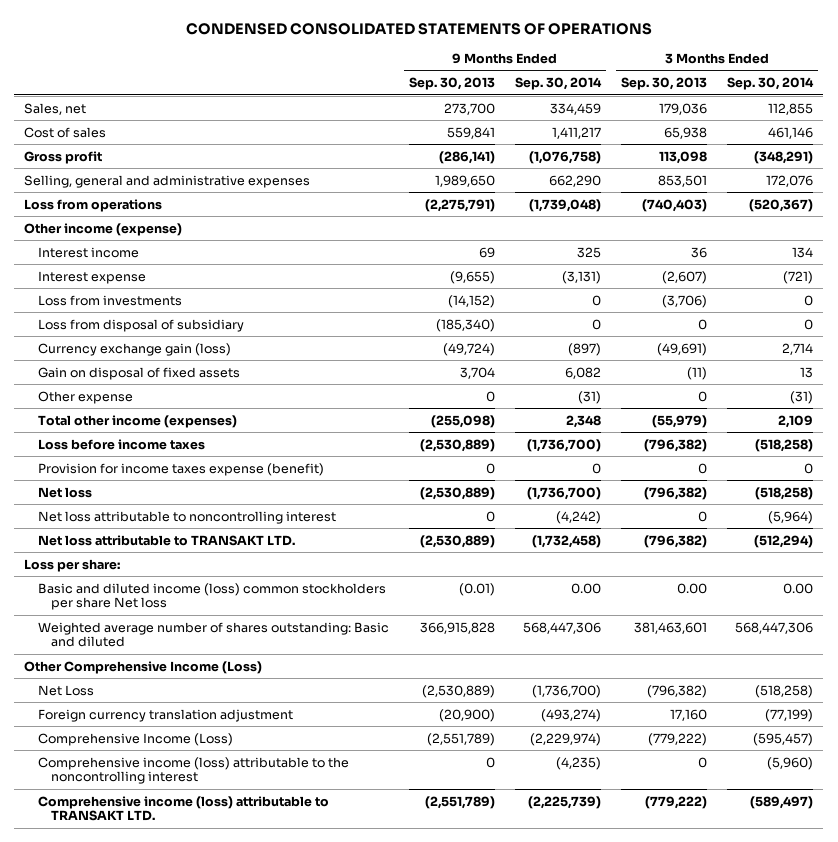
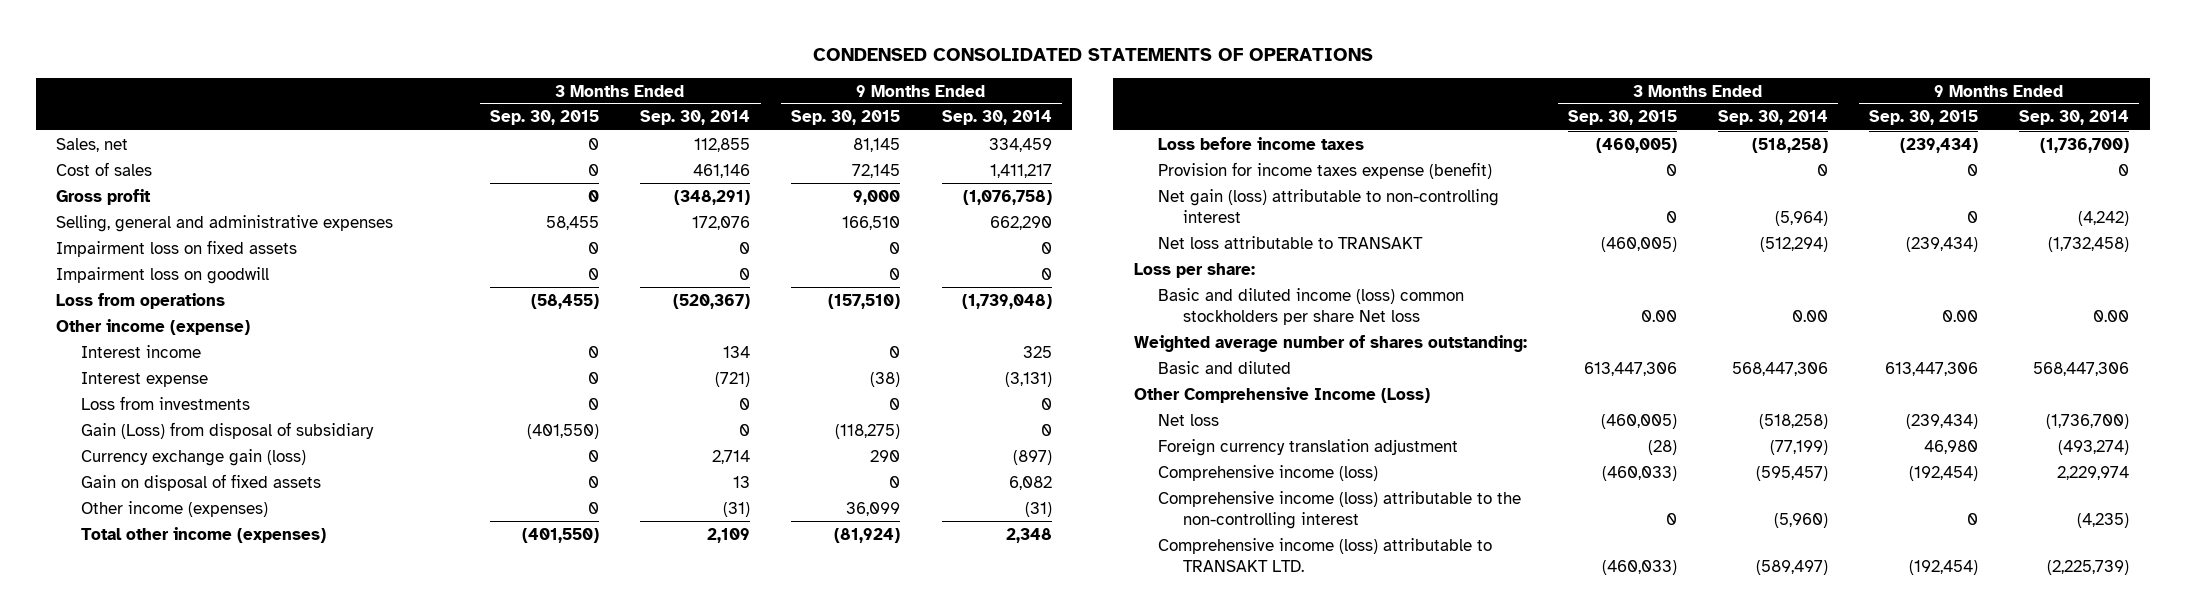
- | 9 Months Ended Sep. 30, 2013 | 9 Months Ended Sep. 30, 2014 | 3 Months Ended Sep. 30, 2013 | 3 Months Ended Sep. 30, 2014
+ | 3 Months Ended Sep. 30, 2015 | 3 Months Ended Sep. 30, 2014 | 9 Months Ended Sep. 30, 2015 | 9 Months Ended Sep. 30, 2014
+ Impairment loss on fixed assets | 0 | 0 | 0 | 0
+ Impairment loss on goodwill | 0 | 0 | 0 | 0
- Loss from disposal of subsidiary | (185,340) | 0 | 0 | 0
+ Gain (Loss) from disposal of subsidiary | (401,550) | 0 | (118,275) | 0
- Other expense | 0 | (31) | 0 | (31)
+ Other income (expenses) | 0 | (31) | 36,099 | (31)
- Net loss attributable to noncontrolling interest | 0 | (4,242) | 0 | (5,964)
- Net loss attributable to TRANSAKT LTD. | (2,530,889) | (1,732,458) | (796,382) | (512,294)
+ Net gain (loss) attributable to non-controlling interest | 0 | (5,964) | 0 | (4,242)
+ Net loss attributable to TRANSAKT | (460,005) | (512,294) | (239,434) | (1,732,458)
- Weighted average number of shares outstanding: Basic and diluted | 366,915,828 | 568,447,306 | 381,463,601 | 568,447,306
+ Weighted average number of shares outstanding:
+ Basic and diluted | 613,447,306 | 568,447,306 | 613,447,306 | 568,447,306
- Net Loss | (2,530,889) | (1,736,700) | (796,382) | (518,258)
moved down: Net loss | (460,005) | (518,258) | (239,434) | (1,736,700)
- Comprehensive Income (Loss) | (2,551,789) | (2,229,974) | (779,222) | (595,457)
- Comprehensive income (loss) attributable to the noncontrolling interest | 0 | (4,235) | 0 | (5,960)
+ Comprehensive income (loss) | (460,033) | (595,457) | (192,454) | 2,229,974
+ Comprehensive income (loss) attributable to the non-controlling interest | 0 | (5,960) | 0 | (4,235)

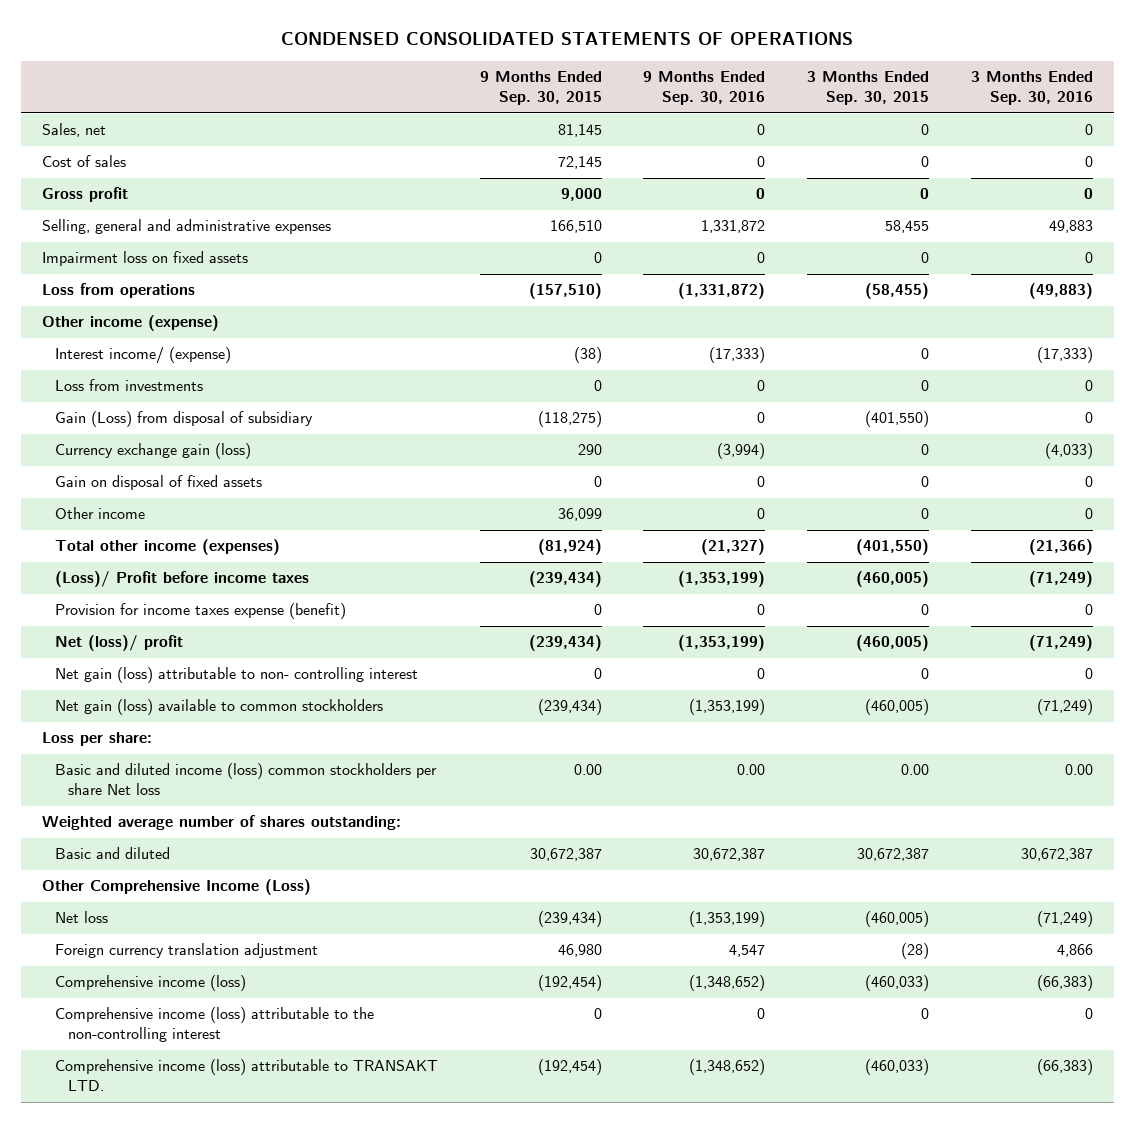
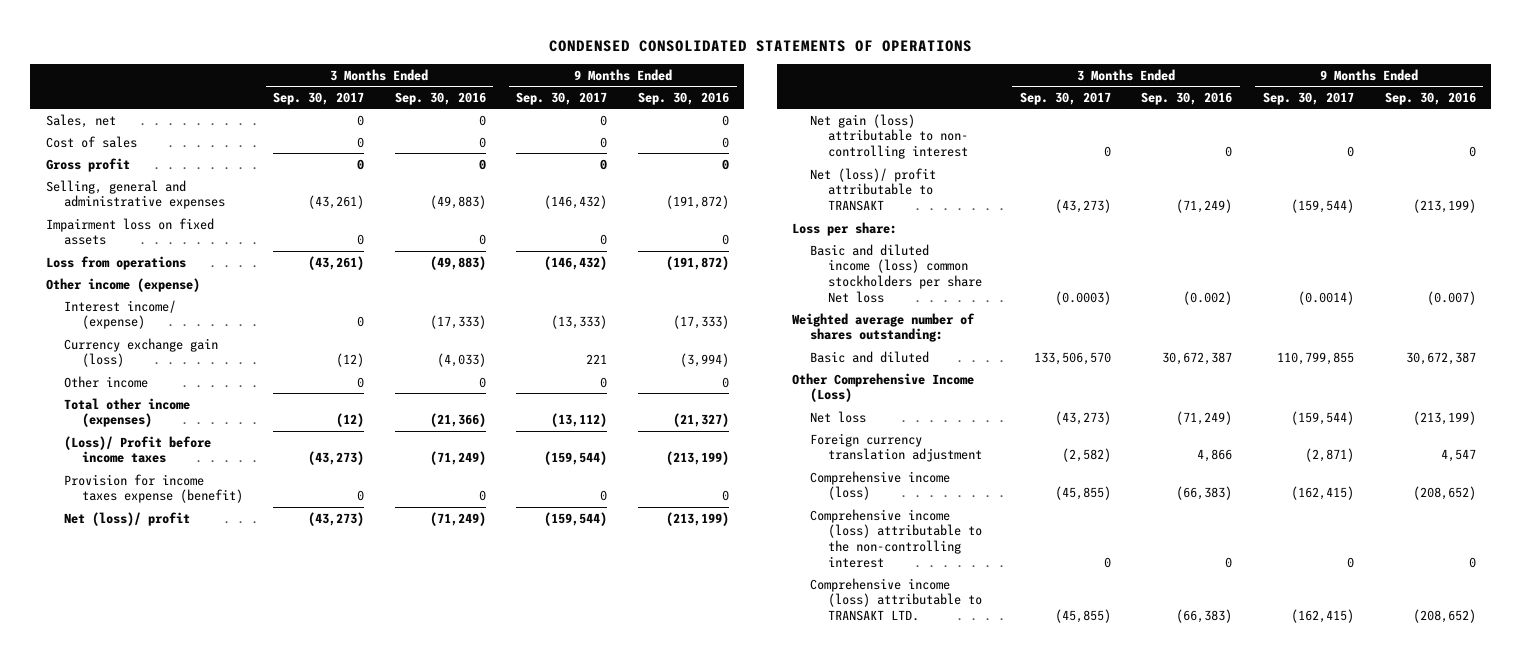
- | 9 Months Ended Sep. 30, 2015 | 9 Months Ended Sep. 30, 2016 | 3 Months Ended Sep. 30, 2015 | 3 Months Ended Sep. 30, 2016
+ | 3 Months Ended Sep. 30, 2017 | 3 Months Ended Sep. 30, 2016 | 9 Months Ended Sep. 30, 2017 | 9 Months Ended Sep. 30, 2016
- Selling, general and administrative expenses | 166,510 | 1,331,872 | 58,455 | 49,883
+ Selling, general and administrative expenses | (43,261) | (49,883) | (146,432) | (191,872)
- Loss from operations | (157,510) | (1,331,872) | (58,455) | (49,883)
+ Loss from operations | (43,261) | (49,883) | (146,432) | (191,872)
- Loss from investments | 0 | 0 | 0 | 0
- Gain (Loss) from disposal of subsidiary | (118,275) | 0 | (401,550) | 0
- Gain on disposal of fixed assets | 0 | 0 | 0 | 0
- (Loss)/ Profit before income taxes | (239,434) | (1,353,199) | (460,005) | (71,249)
+ (Loss)/ Profit before income taxes | (43,273) | (71,249) | (159,544) | (213,199)
- Net (loss)/ profit | (239,434) | (1,353,199) | (460,005) | (71,249)
+ Net (loss)/ profit | (43,273) | (71,249) | (159,544) | (213,199)
- Net gain (loss) available to common stockholders | (239,434) | (1,353,199) | (460,005) | (71,249)
+ Net (loss)/ profit attributable to TRANSAKT | (43,273) | (71,249) | (159,544) | (213,199)
- Basic and diluted income (loss) common stockholders per share Net loss | 0.00 | 0.00 | 0.00 | 0.00
+ Basic and diluted income (loss) common stockholders per share Net loss | (0.0003) | (0.002) | (0.0014) | (0.007)
- Net loss | (239,434) | (1,353,199) | (460,005) | (71,249)
+ Net loss | (43,273) | (71,249) | (159,544) | (213,199)
- Comprehensive income (loss) | (192,454) | (1,348,652) | (460,033) | (66,383)
+ Comprehensive income (loss) | (45,855) | (66,383) | (162,415) | (208,652)
- Comprehensive income (loss) attributable to TRANSAKT LTD. | (192,454) | (1,348,652) | (460,033) | (66,383)
+ Comprehensive income (loss) attributable to TRANSAKT LTD. | (45,855) | (66,383) | (162,415) | (208,652)

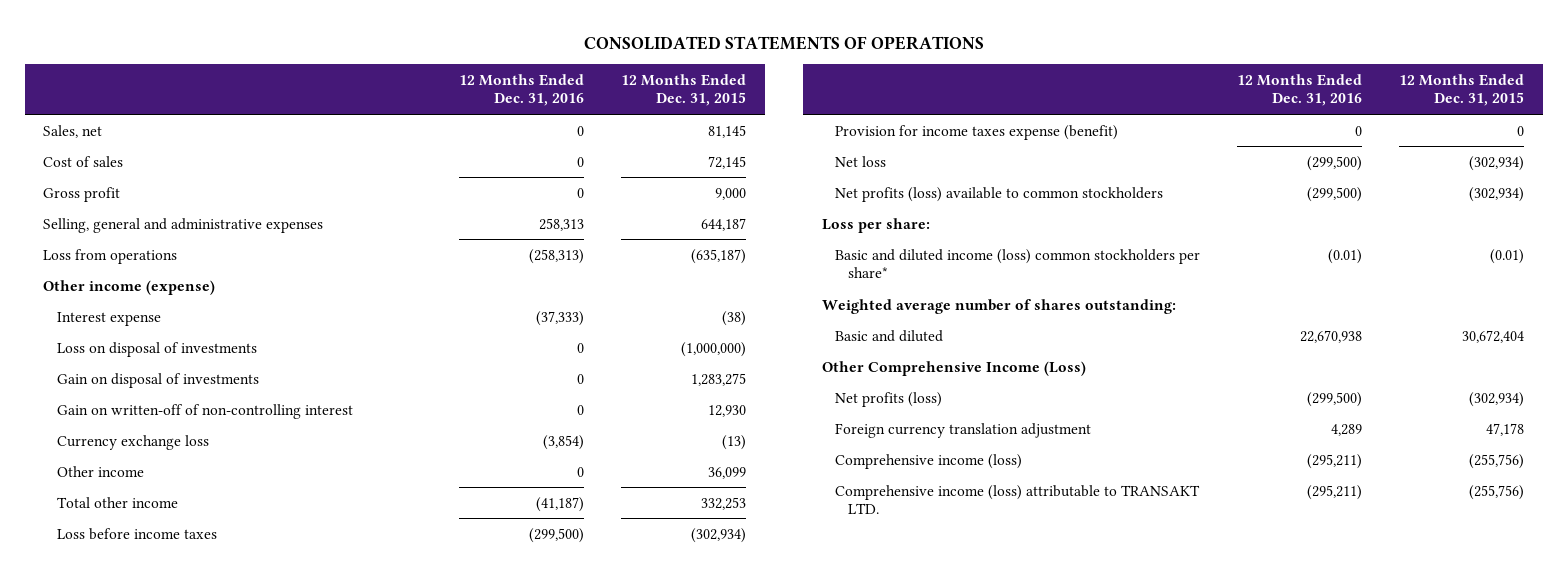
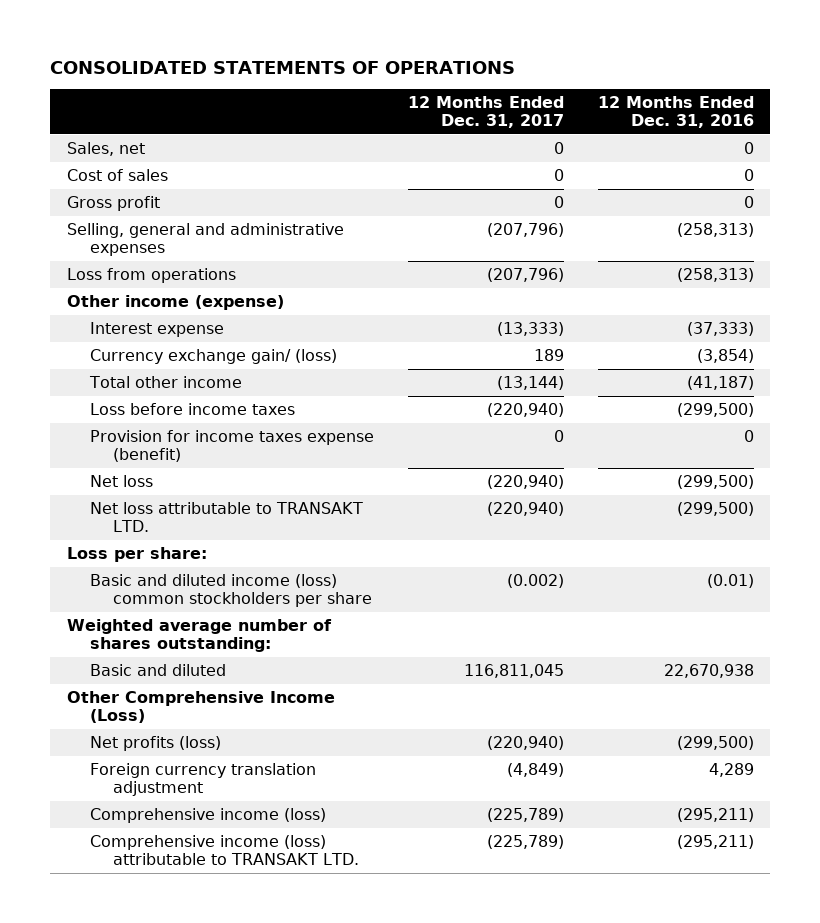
- | 12 Months Ended Dec. 31, 2016 | 12 Months Ended Dec. 31, 2015
+ | 12 Months Ended Dec. 31, 2017 | 12 Months Ended Dec. 31, 2016
- Selling, general and administrative expenses | 258,313 | 644,187
+ Selling, general and administrative expenses | (207,796) | (258,313)
- Loss on disposal of investments | 0 | (1,000,000)
- Gain on disposal of investments | 0 | 1,283,275
- Gain on written-off of non-controlling interest | 0 | 12,930
- Currency exchange loss | (3,854) | (13)
- Other income | 0 | 36,099
+ Currency exchange gain/ (loss) | 189 | (3,854)
- Net profits (loss) available to common stockholders | (299,500) | (302,934)
+ Net loss attributable to TRANSAKT LTD. | (220,940) | (299,500)
- Basic and diluted income (loss) common stockholders per share* | (0.01) | (0.01)
+ Basic and diluted income (loss) common stockholders per share | (0.002) | (0.01)

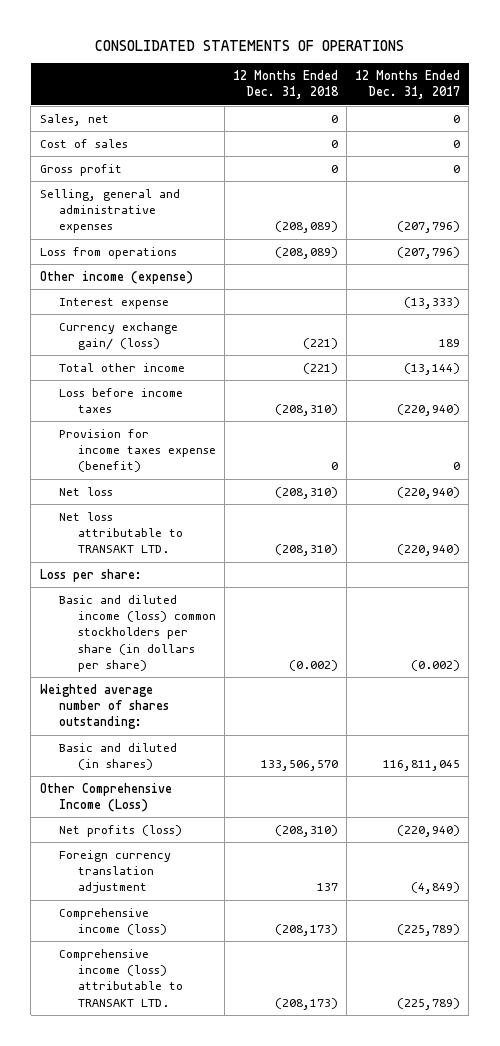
- | 12 Months Ended Dec. 31, 2017 | 12 Months Ended Dec. 31, 2016
+ | 12 Months Ended Dec. 31, 2018 | 12 Months Ended Dec. 31, 2017
- Basic and diluted income (loss) common stockholders per share | (0.002) | (0.01)
+ Basic and diluted income (loss) common stockholders per share (in dollars per share) | (0.002) | (0.002)
- Basic and diluted | 116,811,045 | 22,670,938
+ Basic and diluted (in shares) | 133,506,570 | 116,811,045

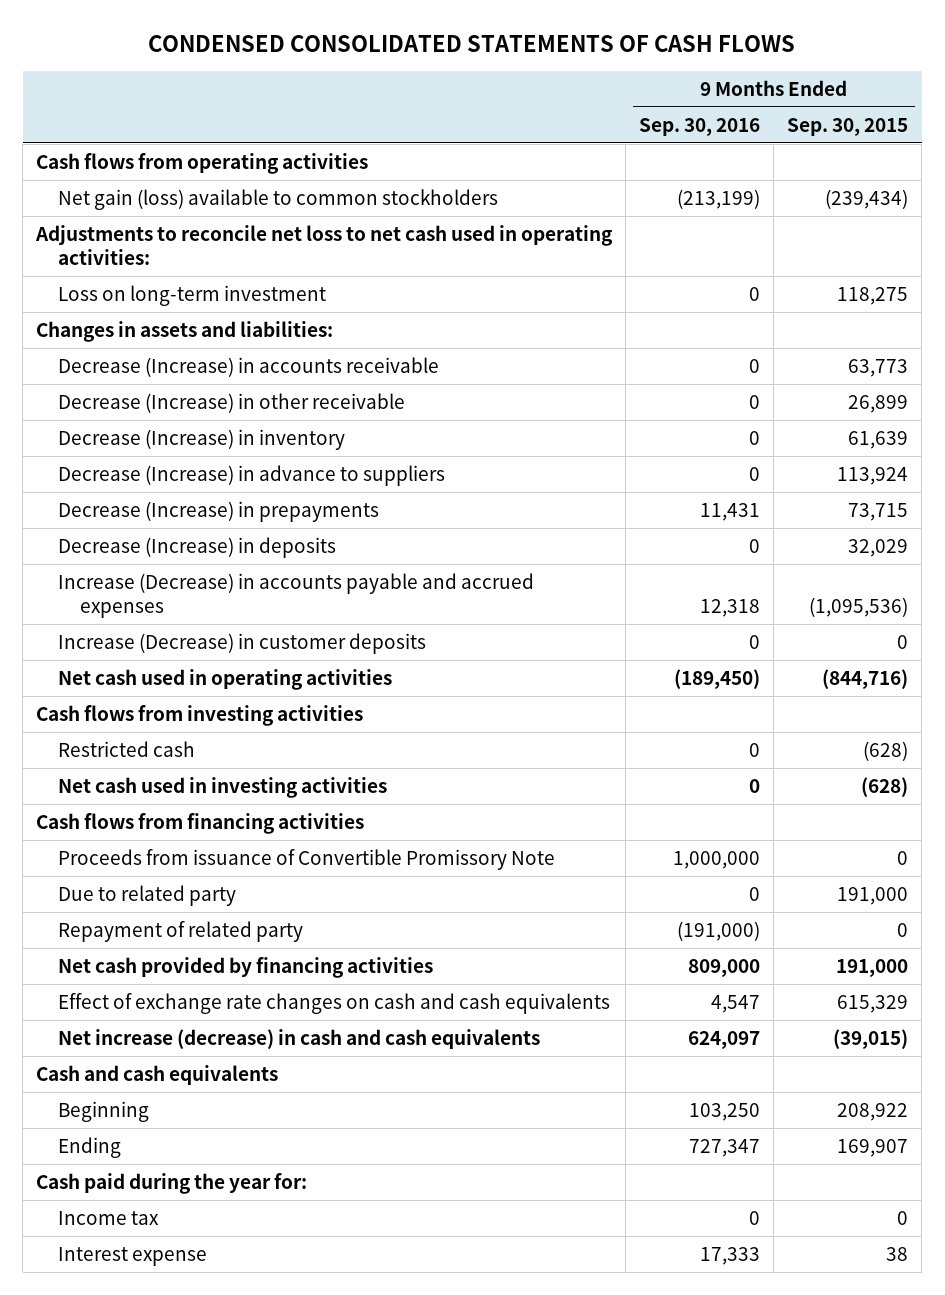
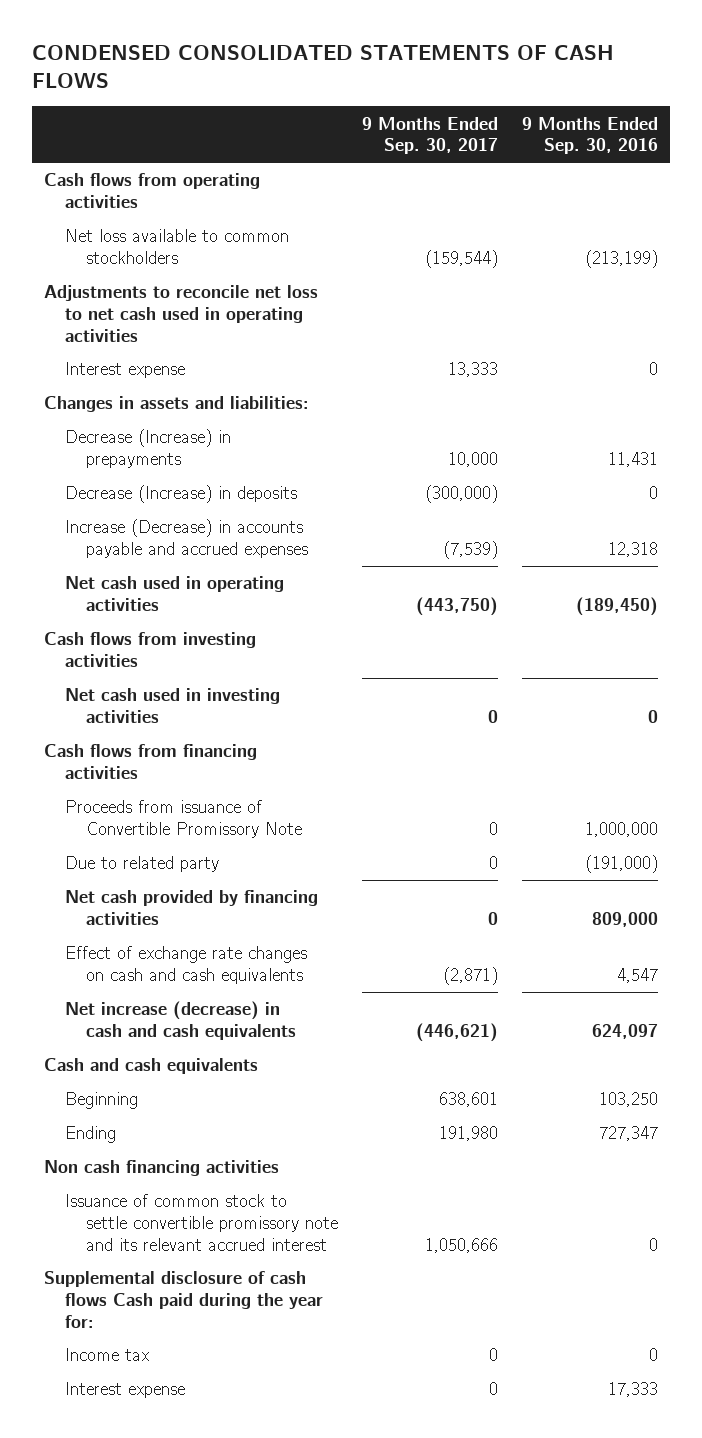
- | 9 Months Ended Sep. 30, 2016 | 9 Months Ended Sep. 30, 2015
+ | 9 Months Ended Sep. 30, 2017 | 9 Months Ended Sep. 30, 2016
- Net gain (loss) available to common stockholders | (213,199) | (239,434)
- Adjustments to reconcile net loss to net cash used in operating activities:
- Loss on long-term investment | 0 | 118,275
+ Net loss available to common stockholders | (159,544) | (213,199)
+ Adjustments to reconcile net loss to net cash used in operating activities
+ Interest expense | 13,333 | 0
- Decrease (Increase) in accounts receivable | 0 | 63,773
- Decrease (Increase) in other receivable | 0 | 26,899
- Decrease (Increase) in inventory | 0 | 61,639
- Decrease (Increase) in advance to suppliers | 0 | 113,924
- Increase (Decrease) in customer deposits | 0 | 0
- Restricted cash | 0 | (628)
- Due to related party | 0 | 191,000
- Repayment of related party | (191,000) | 0
+ Due to related party | 0 | (191,000)
- Cash paid during the year for:
+ Non cash financing activities
+ Issuance of common stock to settle convertible promissory note and its relevant accrued interest | 1,050,666 | 0
+ Supplemental disclosure of cash flows Cash paid during the year for:

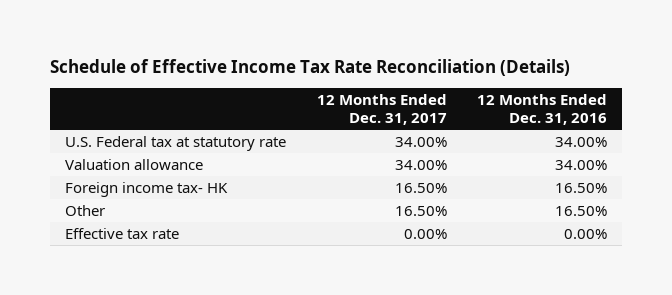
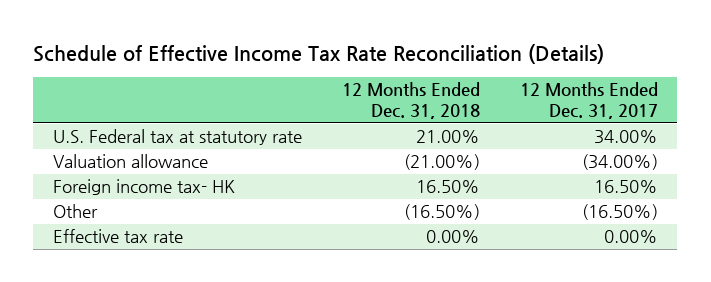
- | 12 Months Ended Dec. 31, 2017 | 12 Months Ended Dec. 31, 2016
+ | 12 Months Ended Dec. 31, 2018 | 12 Months Ended Dec. 31, 2017
- Valuation allowance | 34.00% | 34.00%
+ Valuation allowance | (21.00%) | (34.00%)
- Other | 16.50% | 16.50%
+ Other | (16.50%) | (16.50%)

